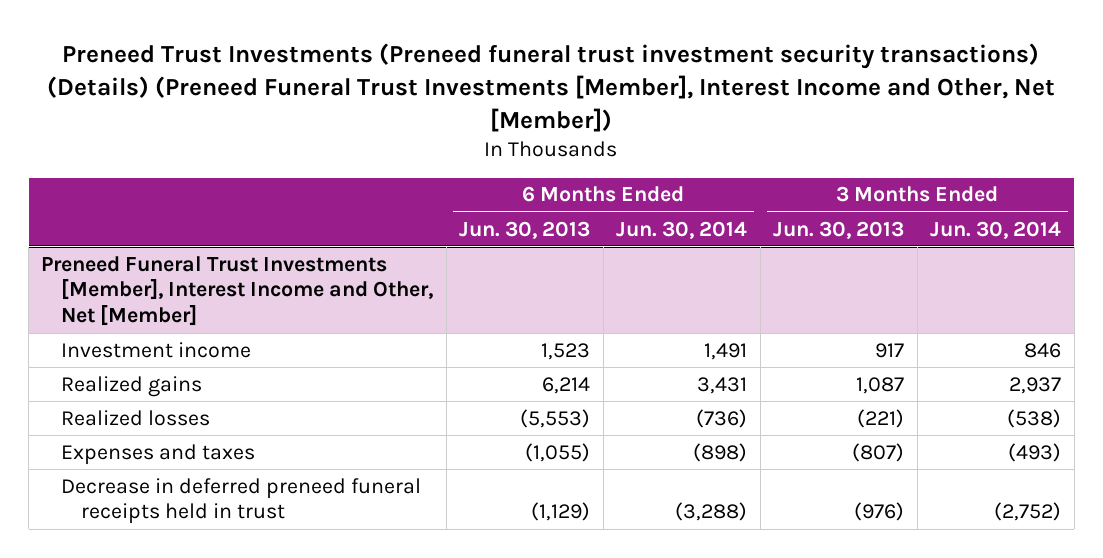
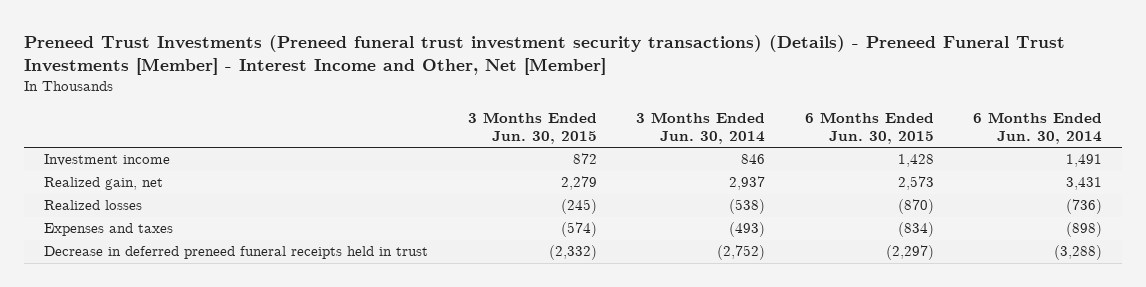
- Preneed Trust Investments (Preneed funeral trust investment security transactions) (Details) (Preneed Funeral Trust Investments [Member], Interest Income and Other, Net [Member])
+ Preneed Trust Investments (Preneed funeral trust investment security transactions) (Details) - Preneed Funeral Trust Investments [Member] - Interest Income and Other, Net [Member]
- | 6 Months Ended Jun. 30, 2013 | 6 Months Ended Jun. 30, 2014 | 3 Months Ended Jun. 30, 2013 | 3 Months Ended Jun. 30, 2014
+ | 3 Months Ended Jun. 30, 2015 | 3 Months Ended Jun. 30, 2014 | 6 Months Ended Jun. 30, 2015 | 6 Months Ended Jun. 30, 2014
- Preneed Funeral Trust Investments [Member], Interest Income and Other, Net [Member]
- Realized gains | 6,214 | 3,431 | 1,087 | 2,937
+ Realized gain, net | 2,279 | 2,937 | 2,573 | 3,431

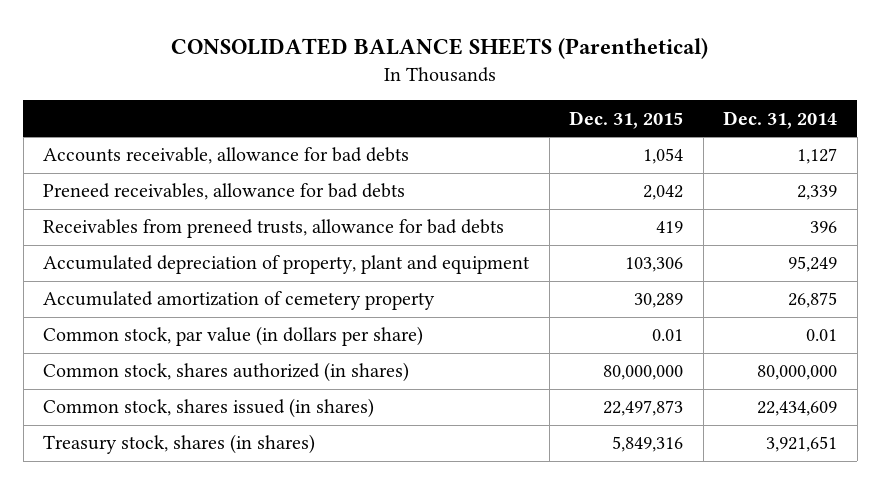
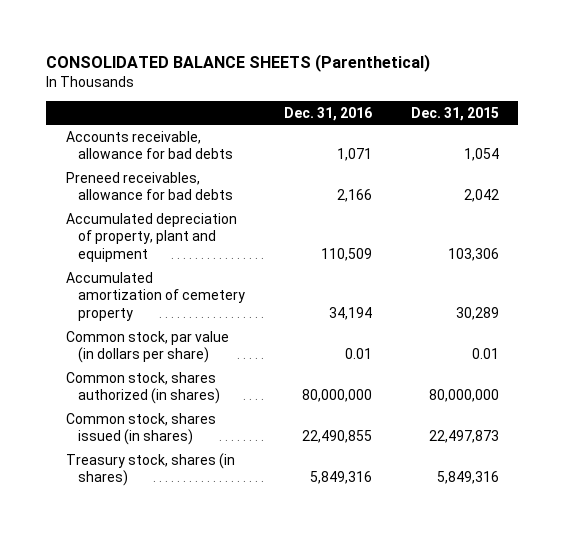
- | Dec. 31, 2015 | Dec. 31, 2014
+ | Dec. 31, 2016 | Dec. 31, 2015
- Receivables from preneed trusts, allowance for bad debts | 419 | 396

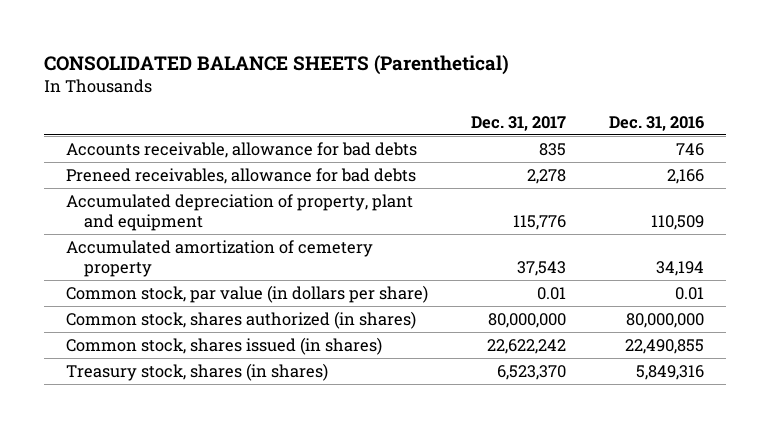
- | Dec. 31, 2016 | Dec. 31, 2015
+ | Dec. 31, 2017 | Dec. 31, 2016
- Accounts receivable, allowance for bad debts | 1,071 | 1,054
+ Accounts receivable, allowance for bad debts | 835 | 746

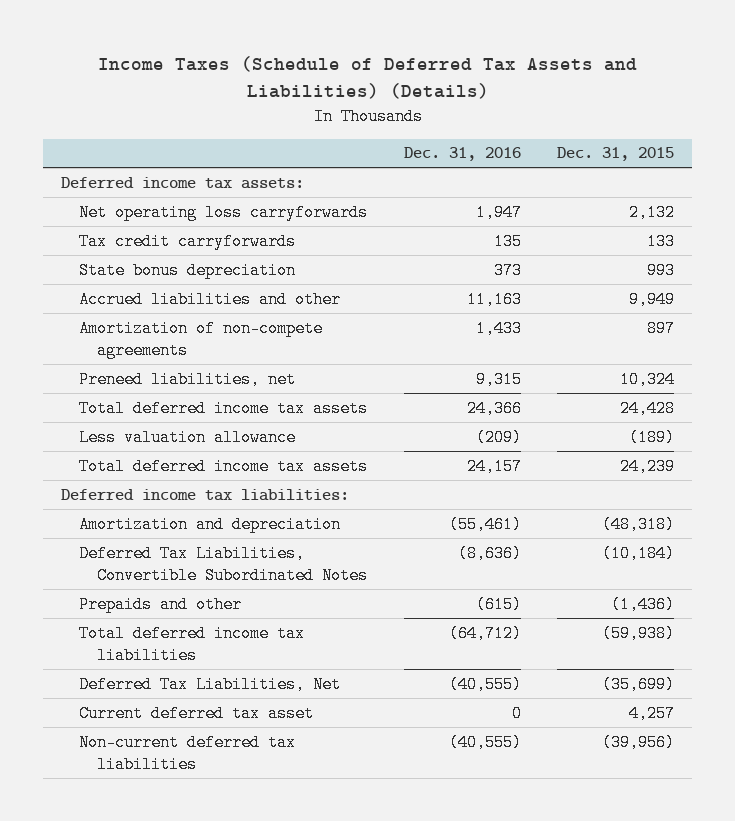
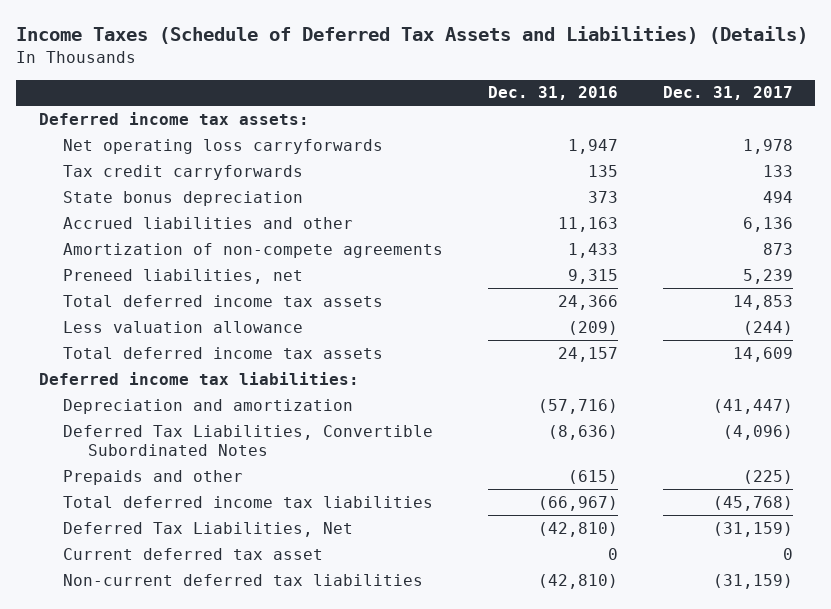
- | Dec. 31, 2016 | Dec. 31, 2015
+ | Dec. 31, 2016 | Dec. 31, 2017
- Amortization and depreciation | (55,461) | (48,318)
+ Depreciation and amortization | (57,716) | (41,447)
- Total deferred income tax liabilities | (64,712) | (59,938)
- Deferred Tax Liabilities, Net | (40,555) | (35,699)
+ Total deferred income tax liabilities | (66,967) | (45,768)
+ Deferred Tax Liabilities, Net | (42,810) | (31,159)
- Non-current deferred tax liabilities | (40,555) | (39,956)
+ Non-current deferred tax liabilities | (42,810) | (31,159)

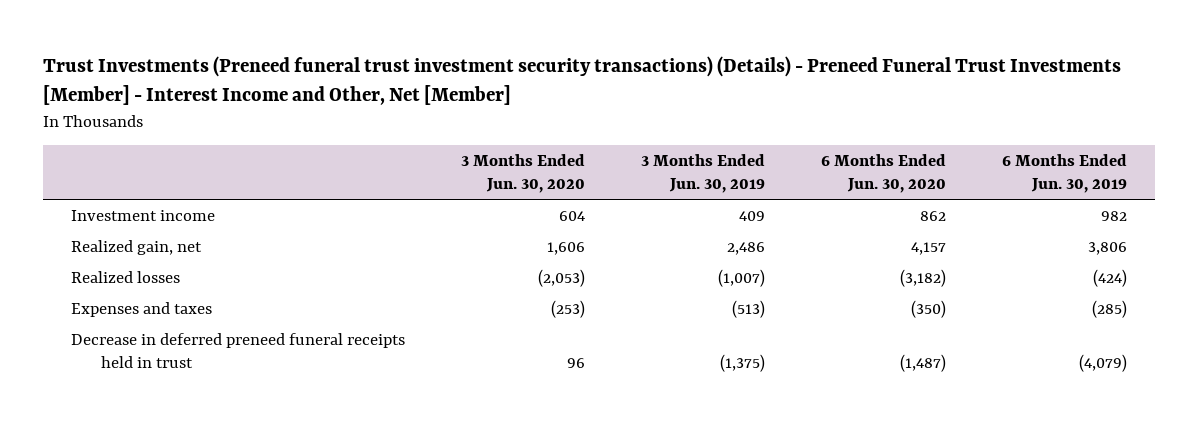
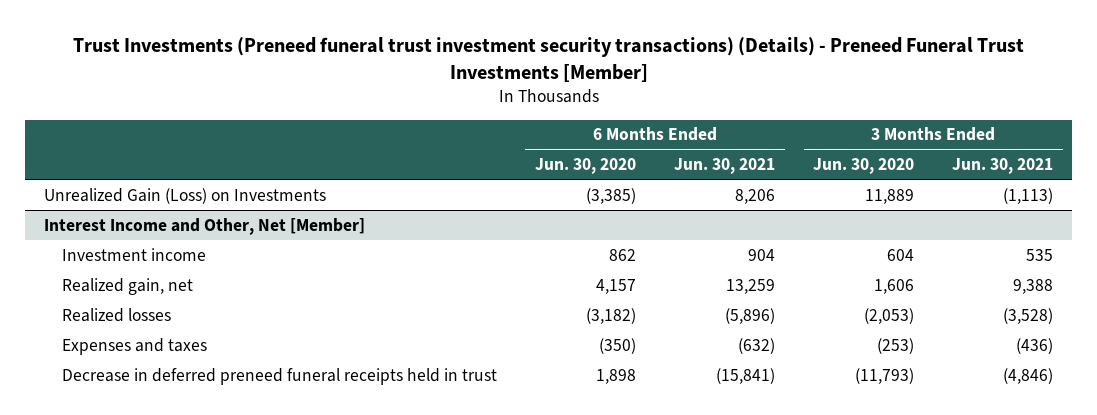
- Trust Investments (Preneed funeral trust investment security transactions) (Details) - Preneed Funeral Trust Investments [Member] - Interest Income and Other, Net [Member]
+ Trust Investments (Preneed funeral trust investment security transactions) (Details) - Preneed Funeral Trust Investments [Member]
- | 3 Months Ended Jun. 30, 2020 | 3 Months Ended Jun. 30, 2019 | 6 Months Ended Jun. 30, 2020 | 6 Months Ended Jun. 30, 2019
+ | 6 Months Ended Jun. 30, 2020 | 6 Months Ended Jun. 30, 2021 | 3 Months Ended Jun. 30, 2020 | 3 Months Ended Jun. 30, 2021
+ Unrealized Gain (Loss) on Investments | (3,385) | 8,206 | 11,889 | (1,113)
+ Interest Income and Other, Net [Member]
- Decrease in deferred preneed funeral receipts held in trust | 96 | (1,375) | (1,487) | (4,079)
+ Decrease in deferred preneed funeral receipts held in trust | 1,898 | (15,841) | (11,793) | (4,846)

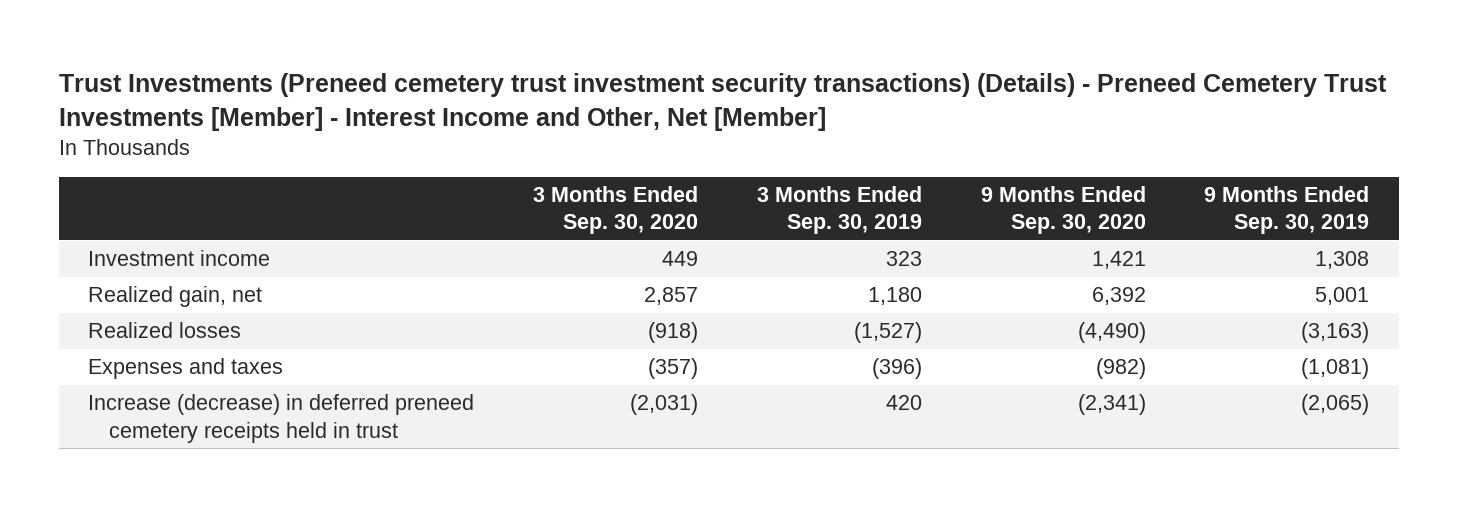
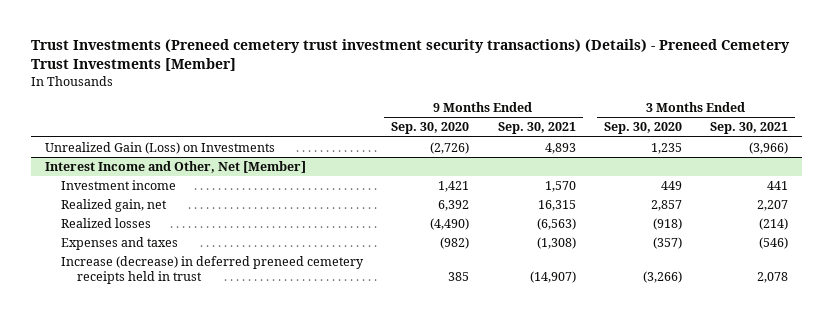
- Trust Investments (Preneed cemetery trust investment security transactions) (Details) - Preneed Cemetery Trust Investments [Member] - Interest Income and Other, Net [Member]
+ Trust Investments (Preneed cemetery trust investment security transactions) (Details) - Preneed Cemetery Trust Investments [Member]
- | 3 Months Ended Sep. 30, 2020 | 3 Months Ended Sep. 30, 2019 | 9 Months Ended Sep. 30, 2020 | 9 Months Ended Sep. 30, 2019
+ | 9 Months Ended Sep. 30, 2020 | 9 Months Ended Sep. 30, 2021 | 3 Months Ended Sep. 30, 2020 | 3 Months Ended Sep. 30, 2021
+ Unrealized Gain (Loss) on Investments | (2,726) | 4,893 | 1,235 | (3,966)
+ Interest Income and Other, Net [Member]
- Increase (decrease) in deferred preneed cemetery receipts held in trust | (2,031) | 420 | (2,341) | (2,065)
+ Increase (decrease) in deferred preneed cemetery receipts held in trust | 385 | (14,907) | (3,266) | 2,078

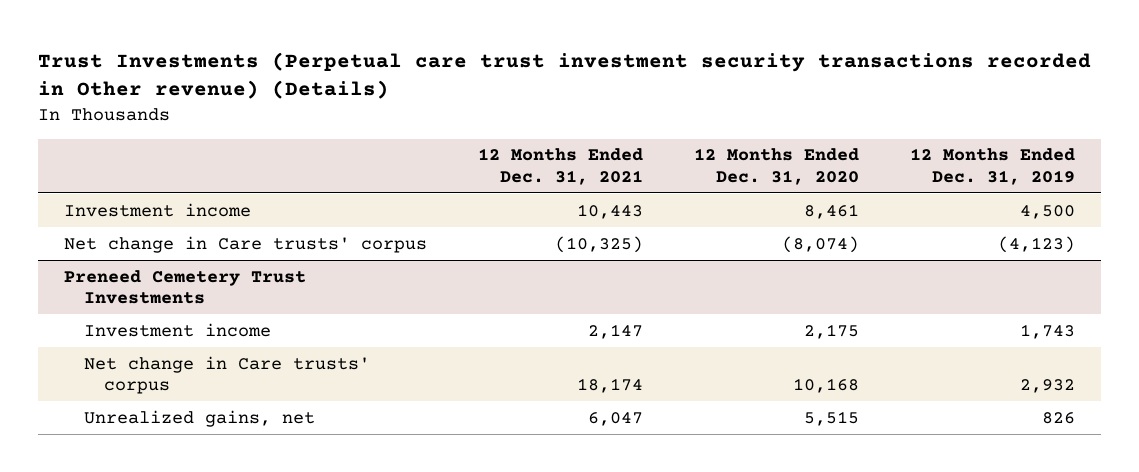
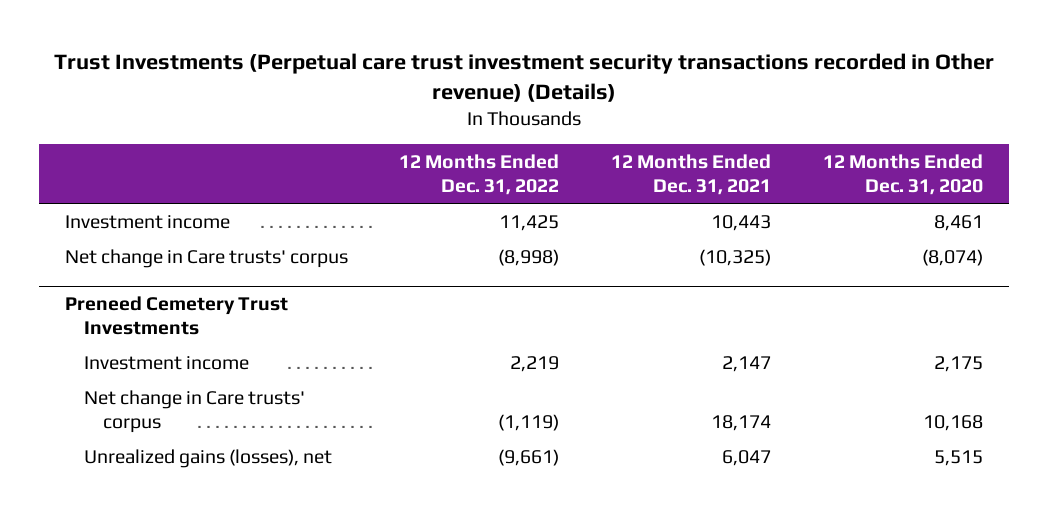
- | 12 Months Ended Dec. 31, 2021 | 12 Months Ended Dec. 31, 2020 | 12 Months Ended Dec. 31, 2019
+ | 12 Months Ended Dec. 31, 2022 | 12 Months Ended Dec. 31, 2021 | 12 Months Ended Dec. 31, 2020
@ Preneed Cemetery Trust Investments
- Unrealized gains, net | 6,047 | 5,515 | 826
+ Unrealized gains (losses), net | (9,661) | 6,047 | 5,515

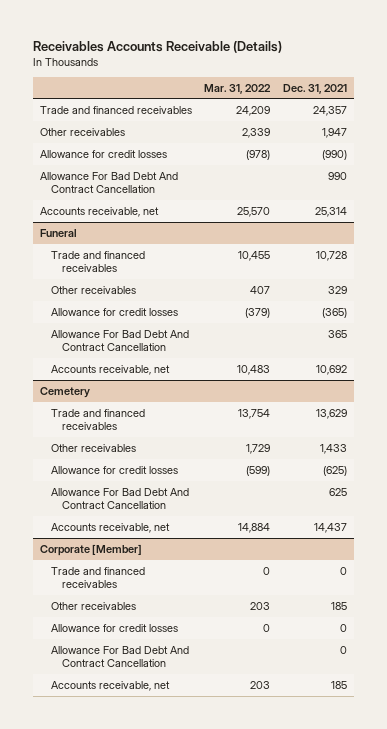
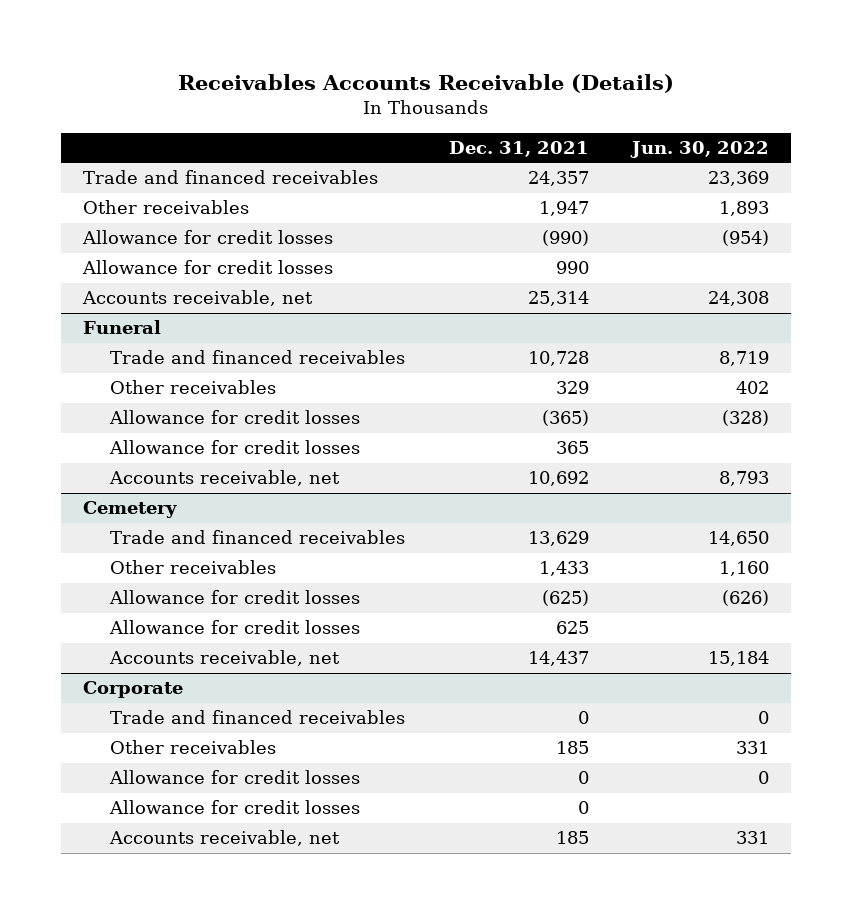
- | Mar. 31, 2022 | Dec. 31, 2021
+ | Dec. 31, 2021 | Jun. 30, 2022
- Allowance For Bad Debt And Contract Cancellation | | 990
+ Allowance for credit losses | 990 |
@ Funeral
- Allowance For Bad Debt And Contract Cancellation | | 365
+ Allowance for credit losses | 365 |
@ Cemetery
- Allowance For Bad Debt And Contract Cancellation | | 625
+ Allowance for credit losses | 625 |
- Corporate [Member]
+ Corporate
- Allowance For Bad Debt And Contract Cancellation | | 0
+ Allowance for credit losses | 0 |

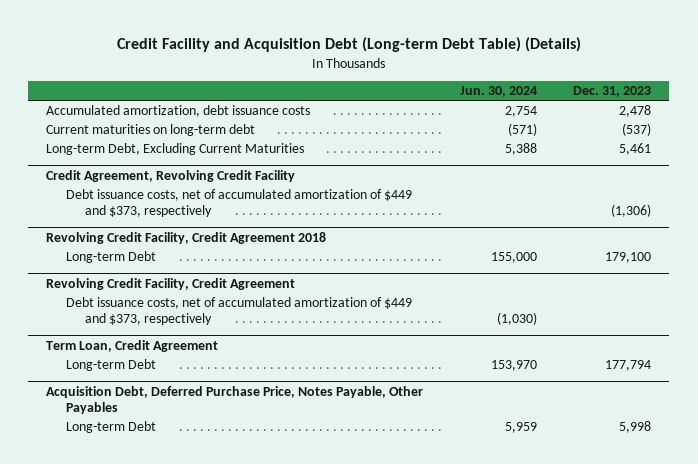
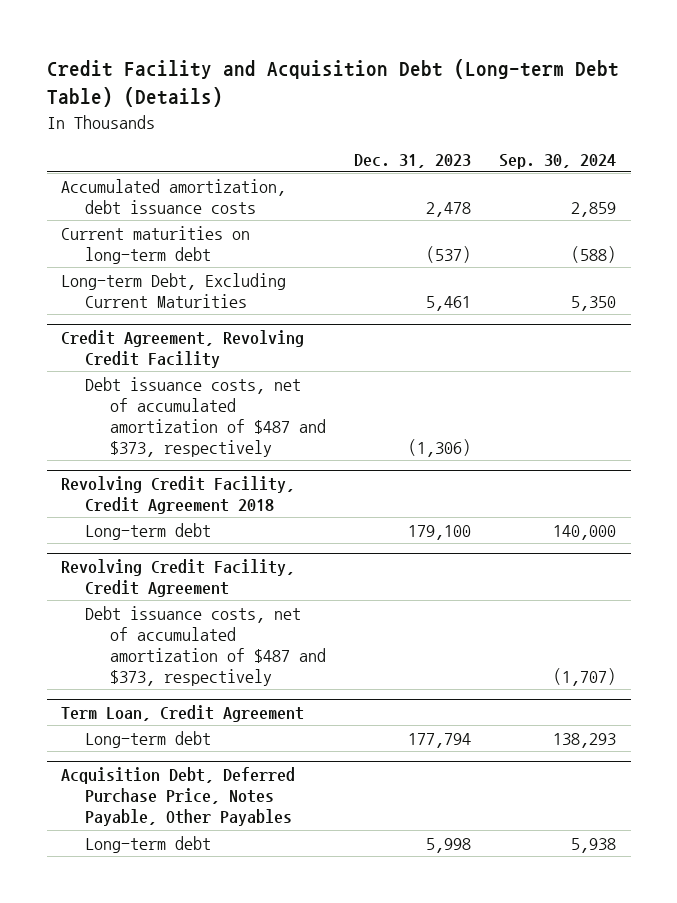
- | Jun. 30, 2024 | Dec. 31, 2023
+ | Dec. 31, 2023 | Sep. 30, 2024
@ Credit Agreement, Revolving Credit Facility
- Debt issuance costs, net of accumulated amortization of $449 and $373, respectively | | (1,306)
+ Debt issuance costs, net of accumulated amortization of $487 and $373, respectively | (1,306) |
@ Revolving Credit Facility, Credit Agreement 2018
- Long-term Debt | 155,000 | 179,100
+ Long-term debt | 179,100 | 140,000
@ Revolving Credit Facility, Credit Agreement
- Debt issuance costs, net of accumulated amortization of $449 and $373, respectively | (1,030) |
+ Debt issuance costs, net of accumulated amortization of $487 and $373, respectively | | (1,707)
@ Term Loan, Credit Agreement
- Long-term Debt | 153,970 | 177,794
+ Long-term debt | 177,794 | 138,293
@ Acquisition Debt, Deferred Purchase Price, Notes Payable, Other Payables
- Long-term Debt | 5,959 | 5,998
+ Long-term debt | 5,998 | 5,938

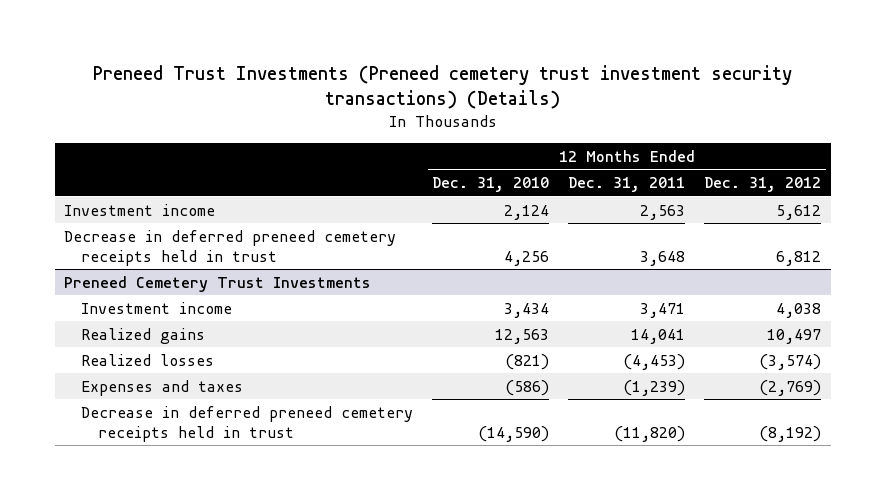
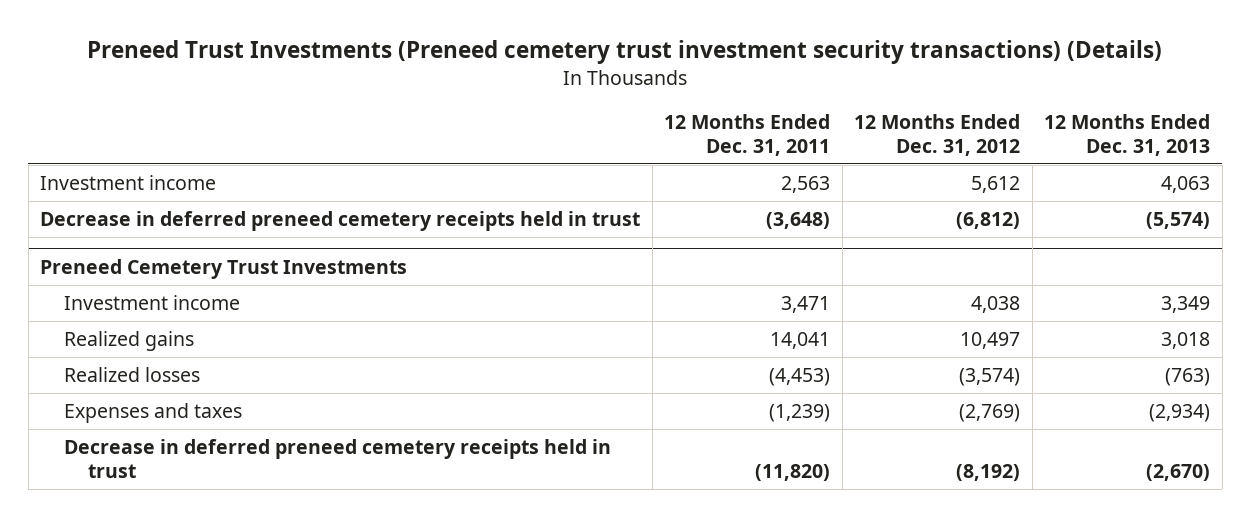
- | 12 Months Ended Dec. 31, 2010 | 12 Months Ended Dec. 31, 2011 | 12 Months Ended Dec. 31, 2012
+ | 12 Months Ended Dec. 31, 2011 | 12 Months Ended Dec. 31, 2012 | 12 Months Ended Dec. 31, 2013
- Decrease in deferred preneed cemetery receipts held in trust | 4,256 | 3,648 | 6,812
+ Decrease in deferred preneed cemetery receipts held in trust | (3,648) | (6,812) | (5,574)

